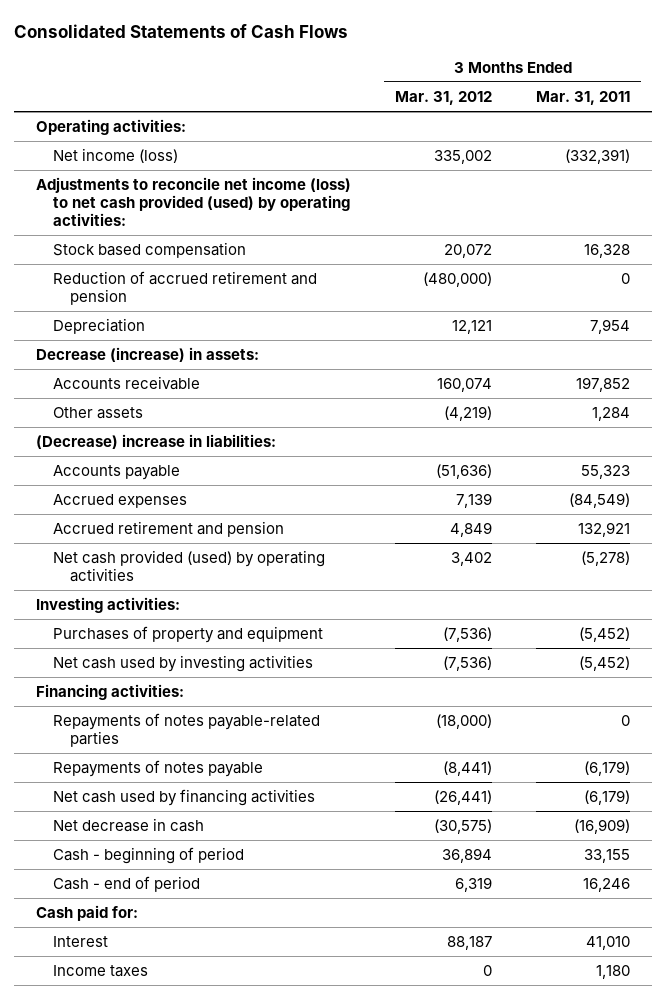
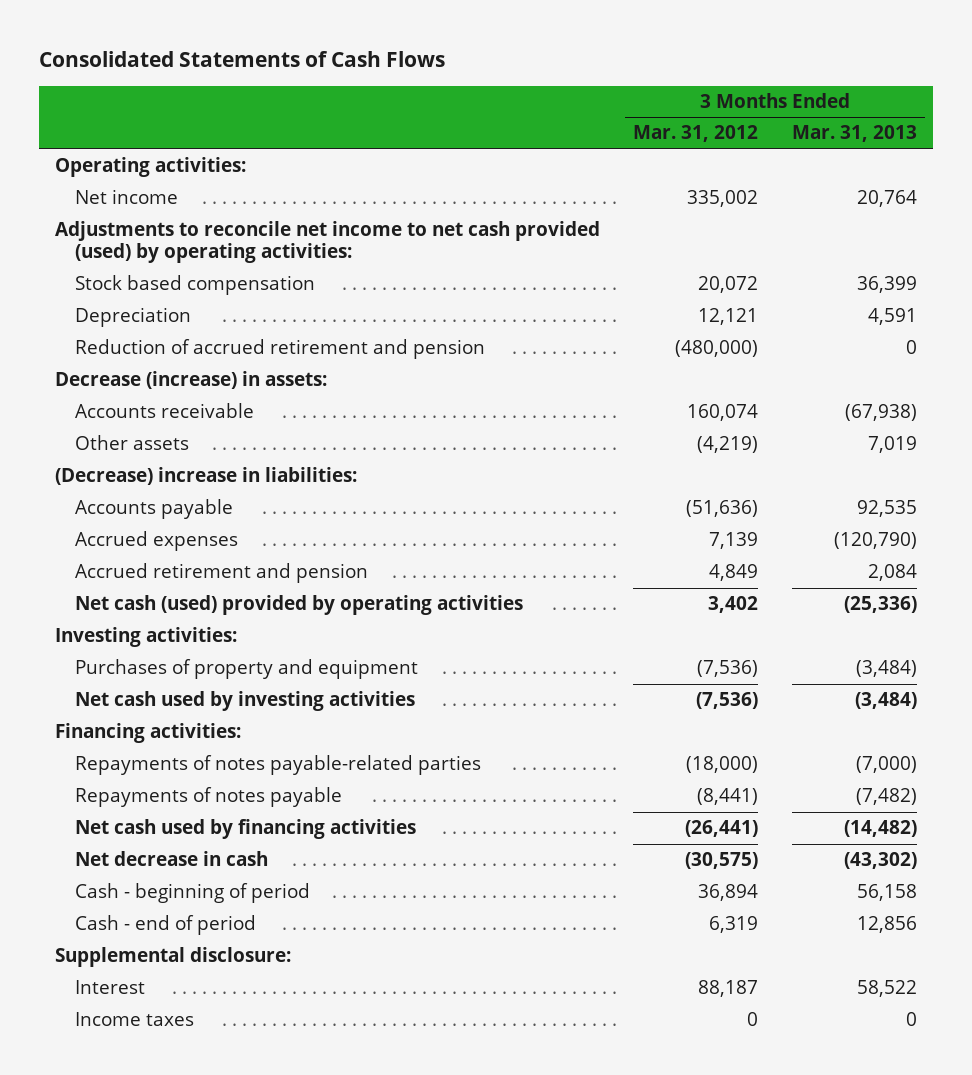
- | 3 Months Ended Mar. 31, 2012 | 3 Months Ended Mar. 31, 2011
+ | 3 Months Ended Mar. 31, 2012 | 3 Months Ended Mar. 31, 2013
- Net income (loss) | 335,002 | (332,391)
- Adjustments to reconcile net income (loss) to net cash provided (used) by operating activities:
+ Net income | 335,002 | 20,764
+ Adjustments to reconcile net income to net cash provided (used) by operating activities:
moved down: Reduction of accrued retirement and pension | (480,000) | 0
- Net cash provided (used) by operating activities | 3,402 | (5,278)
+ Net cash (used) provided by operating activities | 3,402 | (25,336)
- Cash paid for:
+ Supplemental disclosure:

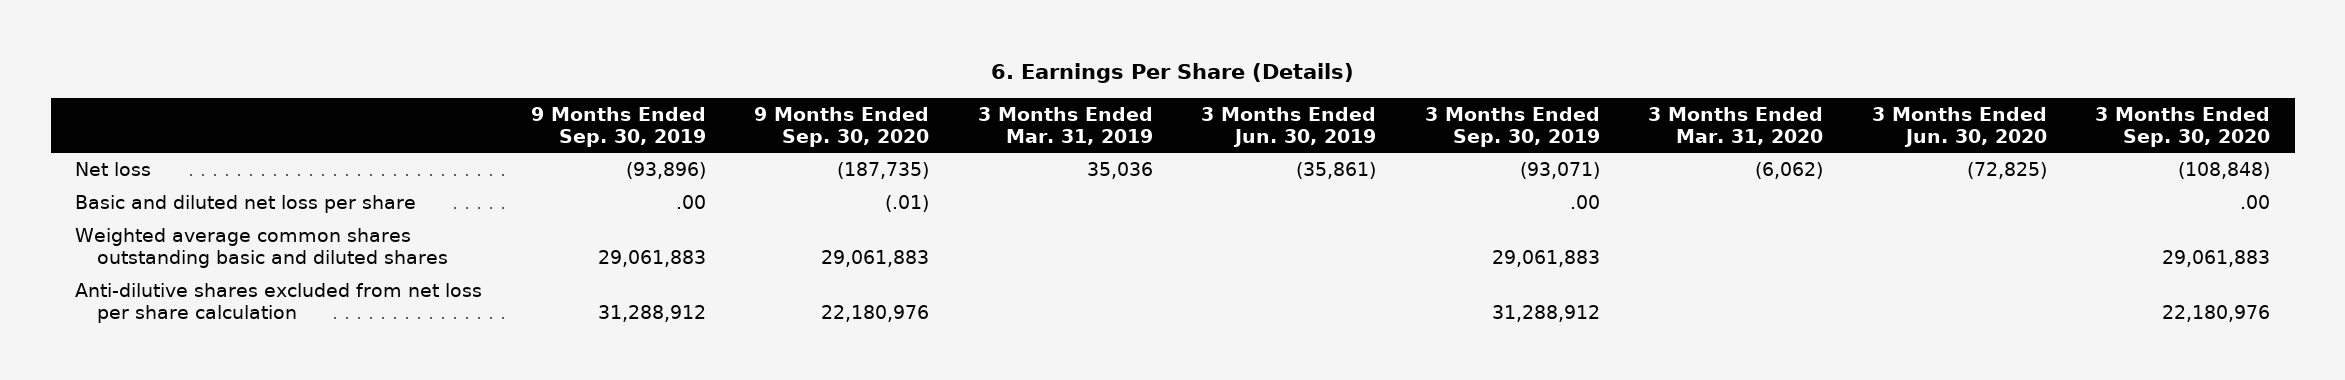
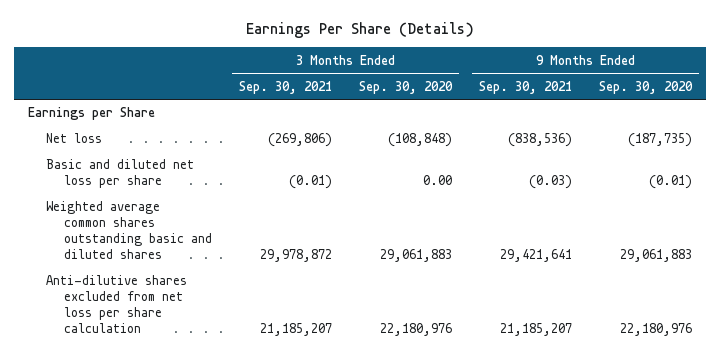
- 6. Earnings Per Share (Details)
+ Earnings Per Share (Details)
- | 9 Months Ended Sep. 30, 2019 | 9 Months Ended Sep. 30, 2020 | 3 Months Ended Mar. 31, 2019 | 3 Months Ended Jun. 30, 2019 | 3 Months Ended Sep. 30, 2019 | 3 Months Ended Mar. 31, 2020 | 3 Months Ended Jun. 30, 2020 | 3 Months Ended Sep. 30, 2020
+ | 3 Months Ended Sep. 30, 2021 | 3 Months Ended Sep. 30, 2020 | 9 Months Ended Sep. 30, 2021 | 9 Months Ended Sep. 30, 2020
+ Earnings per Share
- Basic and diluted net loss per share | .00 | (.01) | | | .00 | | | .00
+ Basic and diluted net loss per share | (0.01) | 0.00 | (0.03) | (0.01)

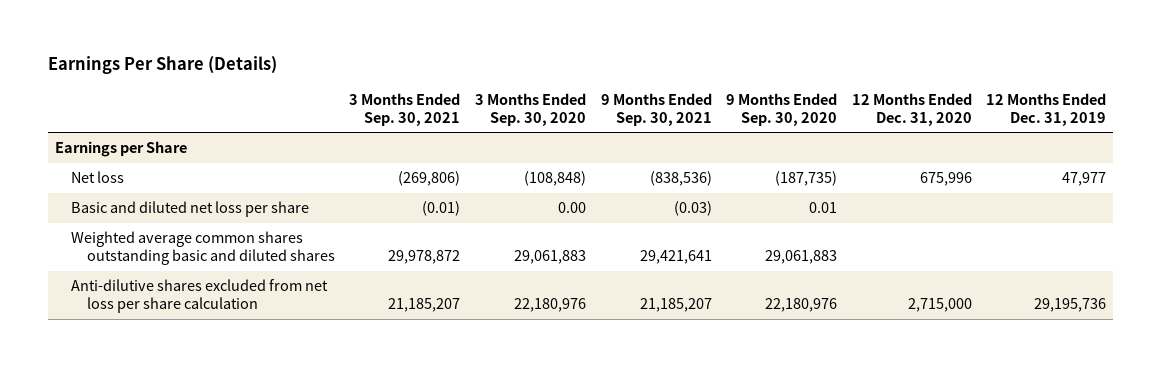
- | 3 Months Ended Sep. 30, 2021 | 3 Months Ended Sep. 30, 2020 | 9 Months Ended Sep. 30, 2021 | 9 Months Ended Sep. 30, 2020
+ | 3 Months Ended Sep. 30, 2021 | 3 Months Ended Sep. 30, 2020 | 9 Months Ended Sep. 30, 2021 | 9 Months Ended Sep. 30, 2020 | 12 Months Ended Dec. 31, 2020 | 12 Months Ended Dec. 31, 2019
- Basic and diluted net loss per share | (0.01) | 0.00 | (0.03) | (0.01)
+ Basic and diluted net loss per share | (0.01) | 0.00 | (0.03) | 0.01 | |

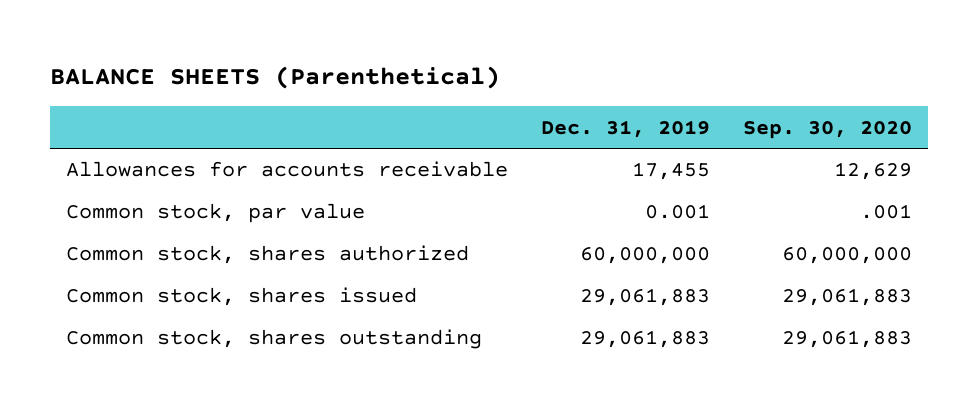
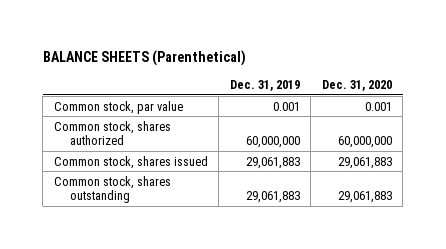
- | Dec. 31, 2019 | Sep. 30, 2020
+ | Dec. 31, 2019 | Dec. 31, 2020
- Allowances for accounts receivable | 17,455 | 12,629

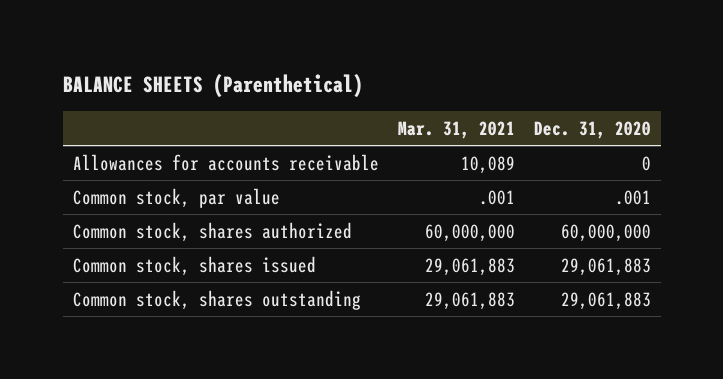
- | Dec. 31, 2019 | Dec. 31, 2020
+ | Mar. 31, 2021 | Dec. 31, 2020
- Common stock, par value | 0.001 | 0.001
+ Allowances for accounts receivable | 10,089 | 0
+ Common stock, par value | .001 | .001

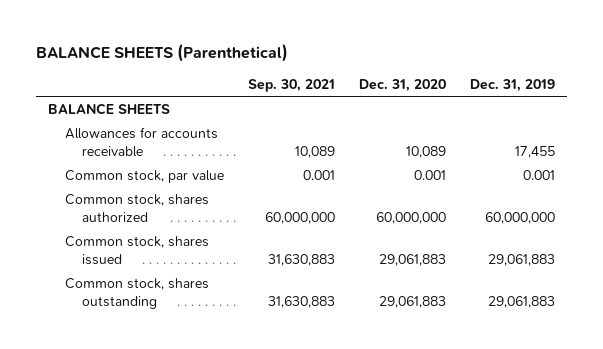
- | Mar. 31, 2021 | Dec. 31, 2020
+ | Sep. 30, 2021 | Dec. 31, 2020 | Dec. 31, 2019
- Allowances for accounts receivable | 10,089 | 0
- Common stock, par value | .001 | .001
+ BALANCE SHEETS
+ Allowances for accounts receivable | 10,089 | 10,089 | 17,455
+ Common stock, par value | 0.001 | 0.001 | 0.001

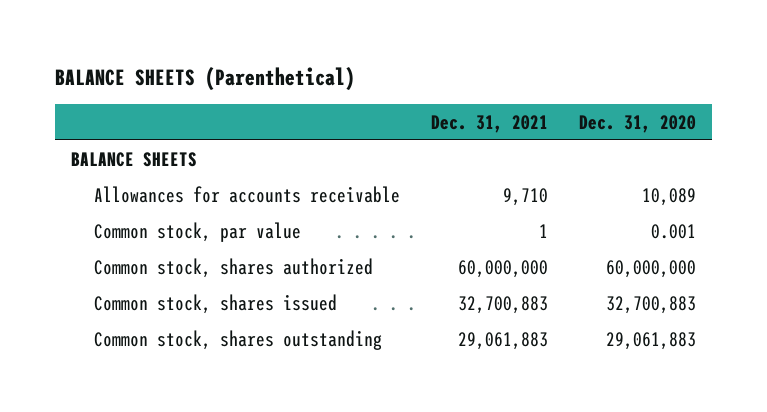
- | Sep. 30, 2021 | Dec. 31, 2020 | Dec. 31, 2019
+ | Dec. 31, 2021 | Dec. 31, 2020
- Common stock, shares issued | 31,630,883 | 29,061,883 | 29,061,883
+ Common stock, shares issued | 32,700,883 | 32,700,883

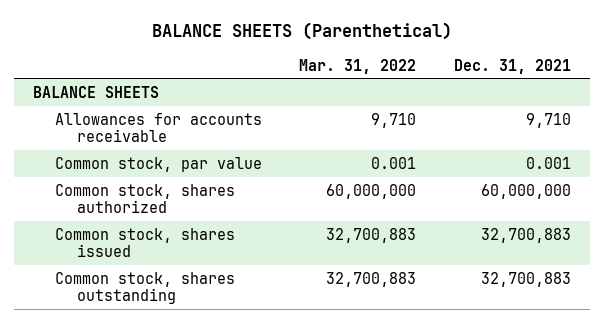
- | Dec. 31, 2021 | Dec. 31, 2020
+ | Mar. 31, 2022 | Dec. 31, 2021
- Common stock, par value | 1 | 0.001
+ Common stock, par value | 0.001 | 0.001
- Common stock, shares outstanding | 29,061,883 | 29,061,883
+ Common stock, shares outstanding | 32,700,883 | 32,700,883

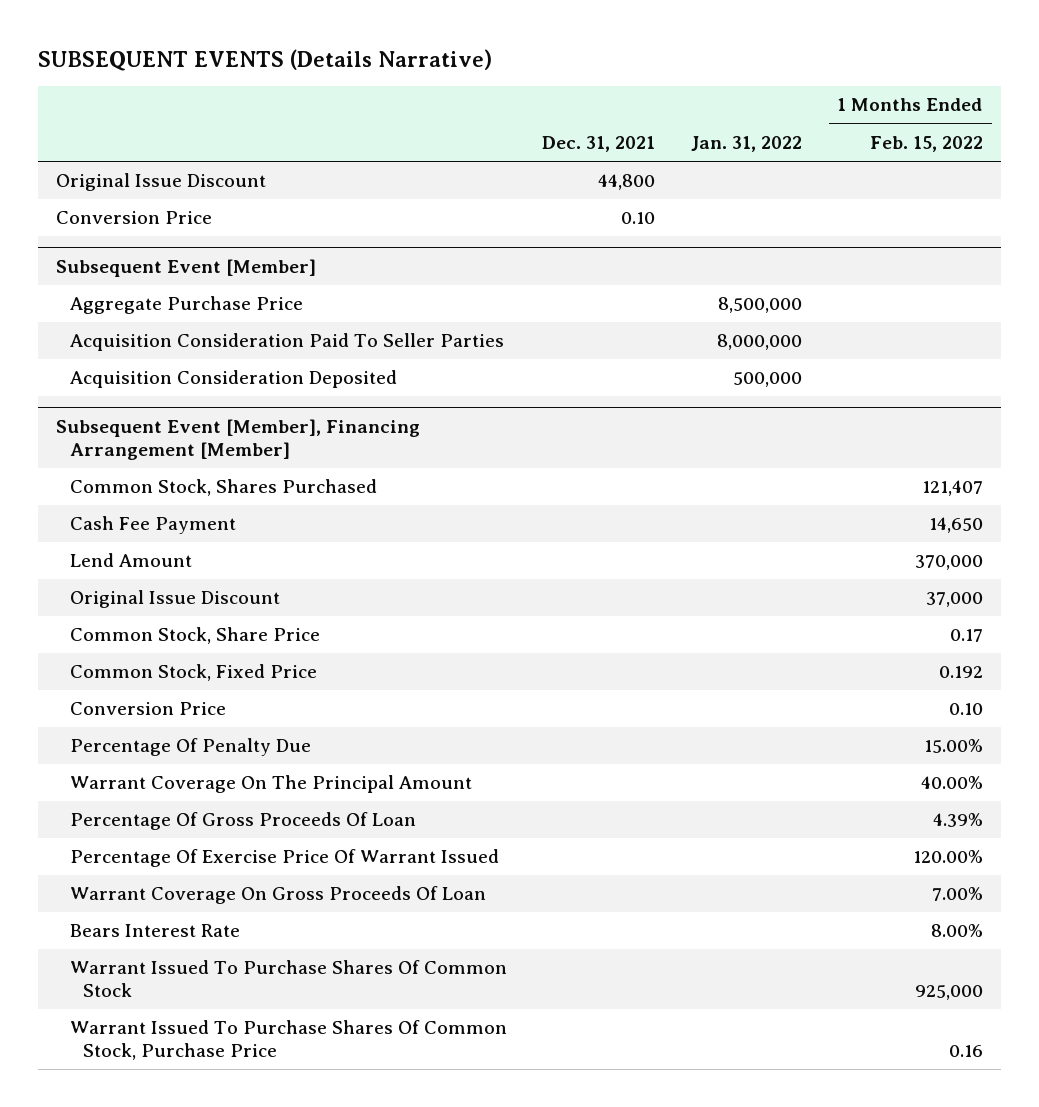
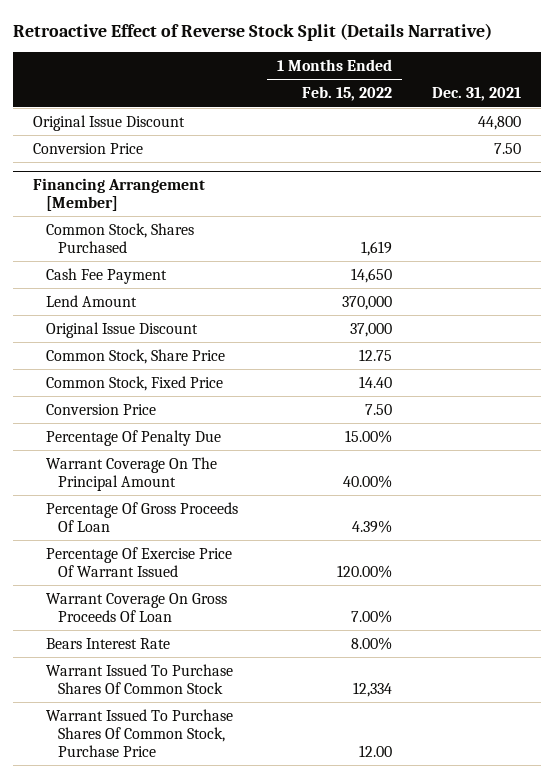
- SUBSEQUENT EVENTS (Details Narrative)
+ Retroactive Effect of Reverse Stock Split (Details Narrative)
- | Dec. 31, 2021 | Jan. 31, 2022 | 1 Months Ended Feb. 15, 2022
+ | 1 Months Ended Feb. 15, 2022 | Dec. 31, 2021
- Conversion Price | 0.10 | |
- Subsequent Event [Member]
- Aggregate Purchase Price | | 8,500,000 |
- Acquisition Consideration Paid To Seller Parties | | 8,000,000 |
- Acquisition Consideration Deposited | | 500,000 |
- Subsequent Event [Member], Financing Arrangement [Member]
- Common Stock, Shares Purchased | | | 121,407
+ Conversion Price | | 7.50
+ Financing Arrangement [Member]
+ Common Stock, Shares Purchased | 1,619 |
- Common Stock, Share Price | | | 0.17
- Common Stock, Fixed Price | | | 0.192
- Conversion Price | | | 0.10
+ Common Stock, Share Price | 12.75 |
+ Common Stock, Fixed Price | 14.40 |
+ Conversion Price | 7.50 |
- Warrant Issued To Purchase Shares Of Common Stock | | | 925,000
- Warrant Issued To Purchase Shares Of Common Stock, Purchase Price | | | 0.16
+ Warrant Issued To Purchase Shares Of Common Stock | 12,334 |
+ Warrant Issued To Purchase Shares Of Common Stock, Purchase Price | 12.00 |

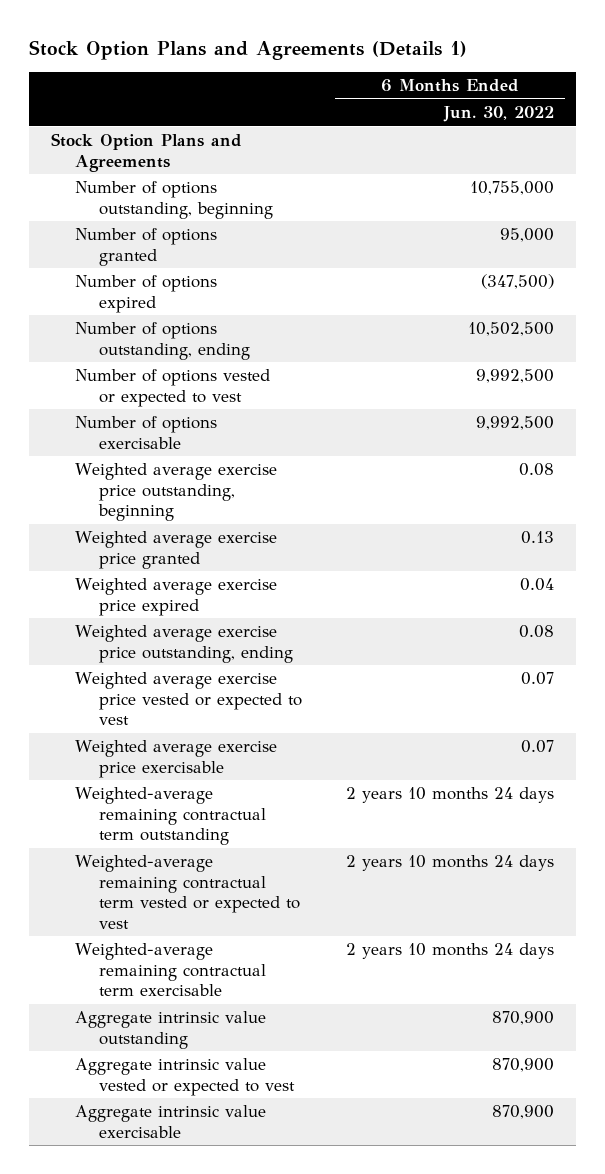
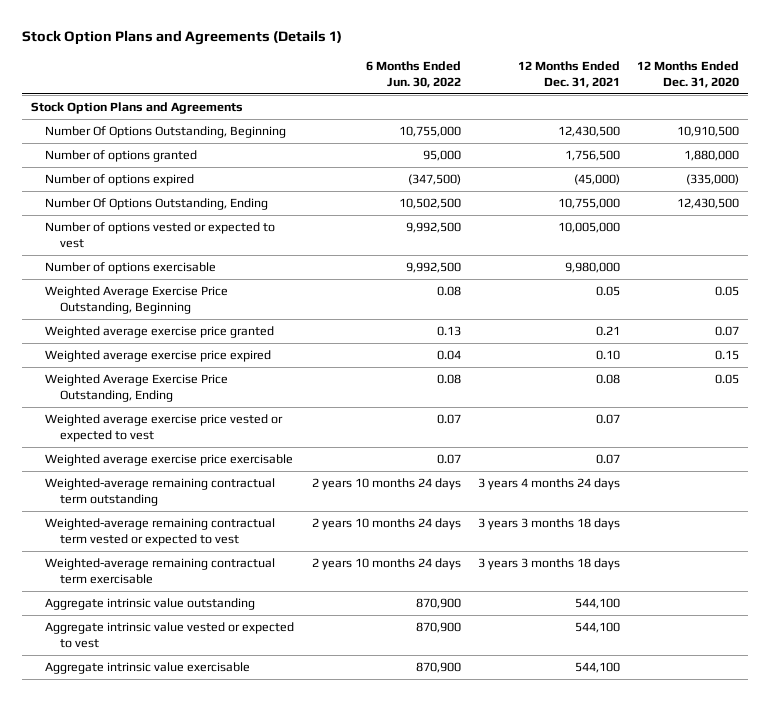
- | 6 Months Ended Jun. 30, 2022
+ | 6 Months Ended Jun. 30, 2022 | 12 Months Ended Dec. 31, 2021 | 12 Months Ended Dec. 31, 2020
- Number of options outstanding, beginning | 10,755,000
+ Number Of Options Outstanding, Beginning | 10,755,000 | 12,430,500 | 10,910,500
- Number of options outstanding, ending | 10,502,500
+ Number Of Options Outstanding, Ending | 10,502,500 | 10,755,000 | 12,430,500
- Weighted average exercise price outstanding, beginning | 0.08
+ Weighted Average Exercise Price Outstanding, Beginning | 0.08 | 0.05 | 0.05
- Weighted average exercise price outstanding, ending | 0.08
+ Weighted Average Exercise Price Outstanding, Ending | 0.08 | 0.08 | 0.05

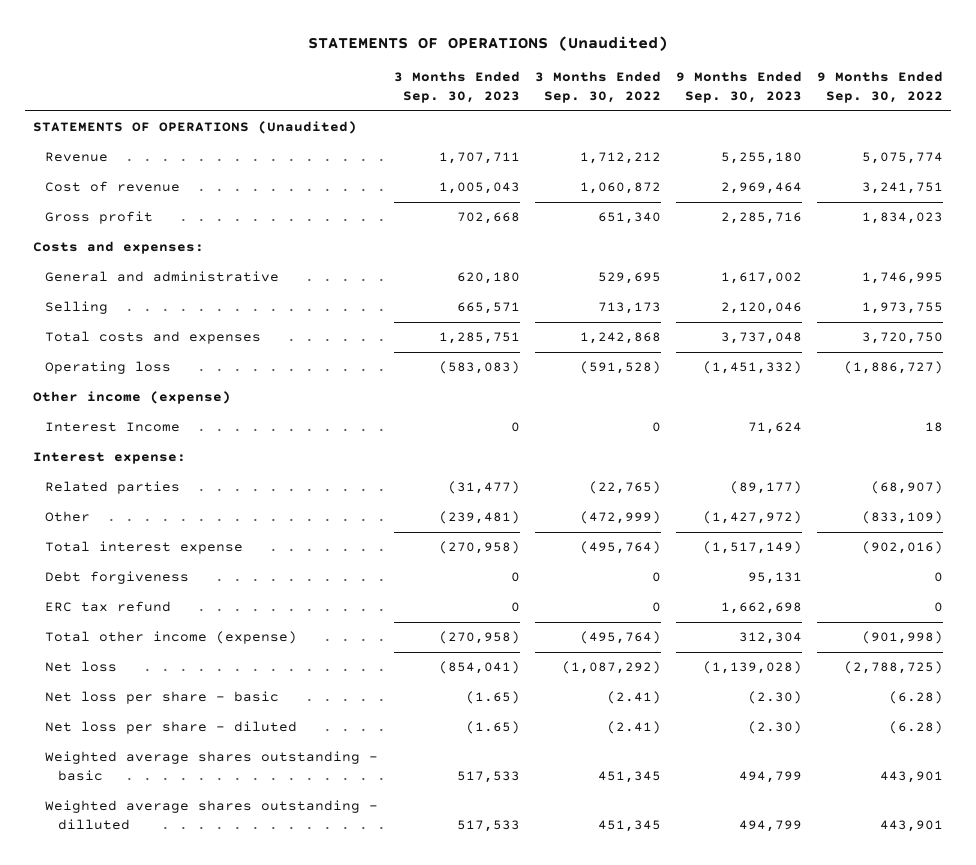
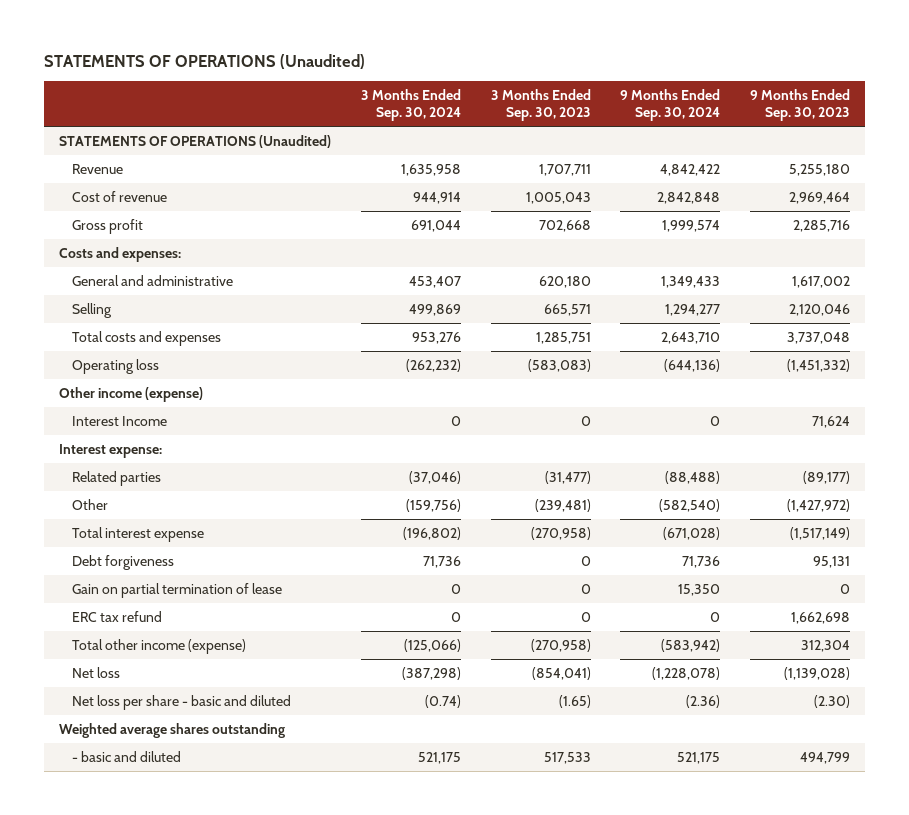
- | 3 Months Ended Sep. 30, 2023 | 3 Months Ended Sep. 30, 2022 | 9 Months Ended Sep. 30, 2023 | 9 Months Ended Sep. 30, 2022
+ | 3 Months Ended Sep. 30, 2024 | 3 Months Ended Sep. 30, 2023 | 9 Months Ended Sep. 30, 2024 | 9 Months Ended Sep. 30, 2023
+ Gain on partial termination of lease | 0 | 0 | 15,350 | 0
- Net loss per share - basic | (1.65) | (2.41) | (2.30) | (6.28)
- Net loss per share - diluted | (1.65) | (2.41) | (2.30) | (6.28)
- Weighted average shares outstanding - basic | 517,533 | 451,345 | 494,799 | 443,901
- Weighted average shares outstanding - dilluted | 517,533 | 451,345 | 494,799 | 443,901
+ Net loss per share - basic and diluted | (0.74) | (1.65) | (2.36) | (2.30)
+ Weighted average shares outstanding
+ - basic and diluted | 521,175 | 517,533 | 521,175 | 494,799

